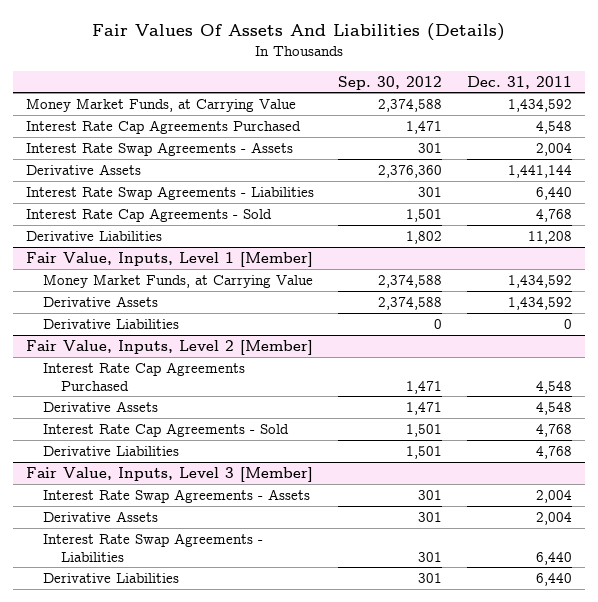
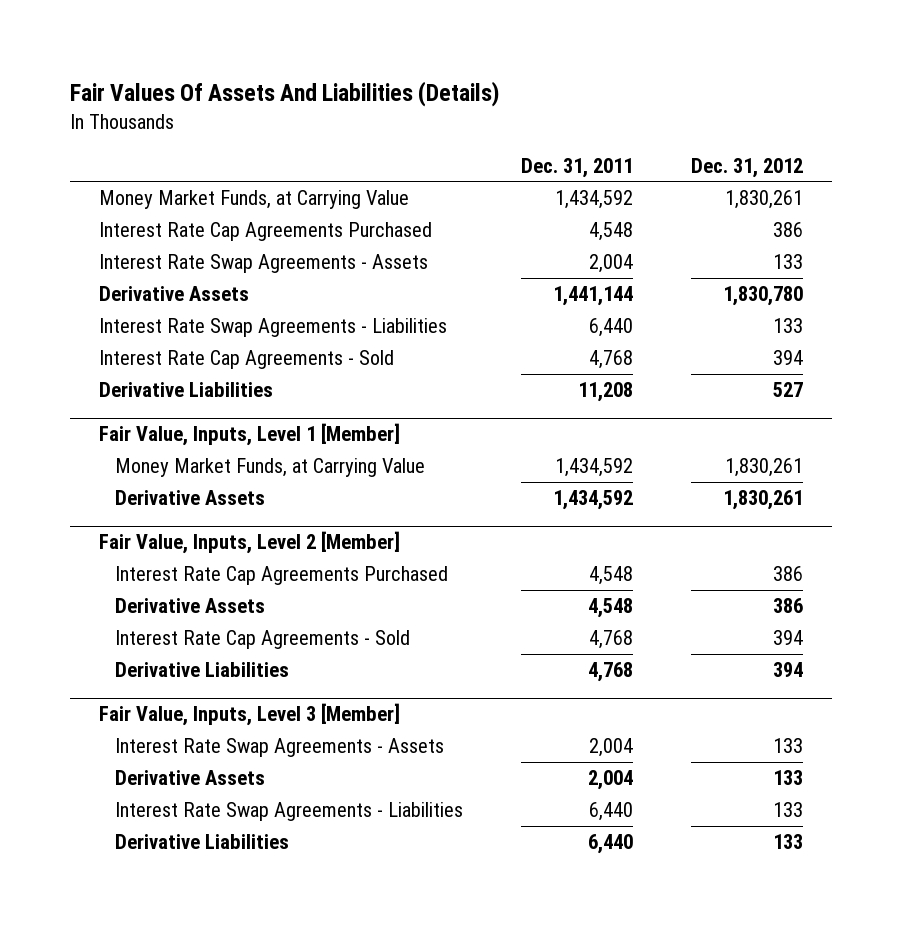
- | Sep. 30, 2012 | Dec. 31, 2011
+ | Dec. 31, 2011 | Dec. 31, 2012
@ Fair Value, Inputs, Level 1 [Member]
- Derivative Liabilities | 0 | 0

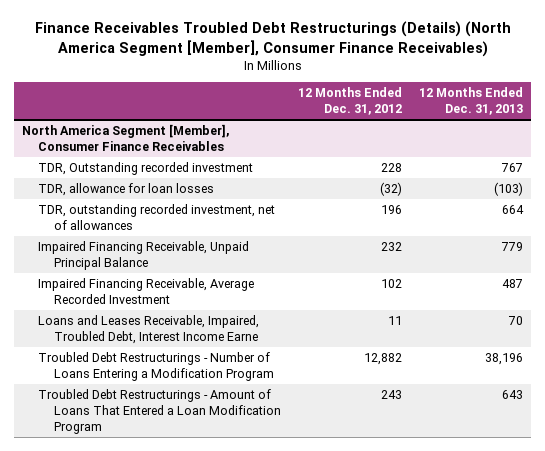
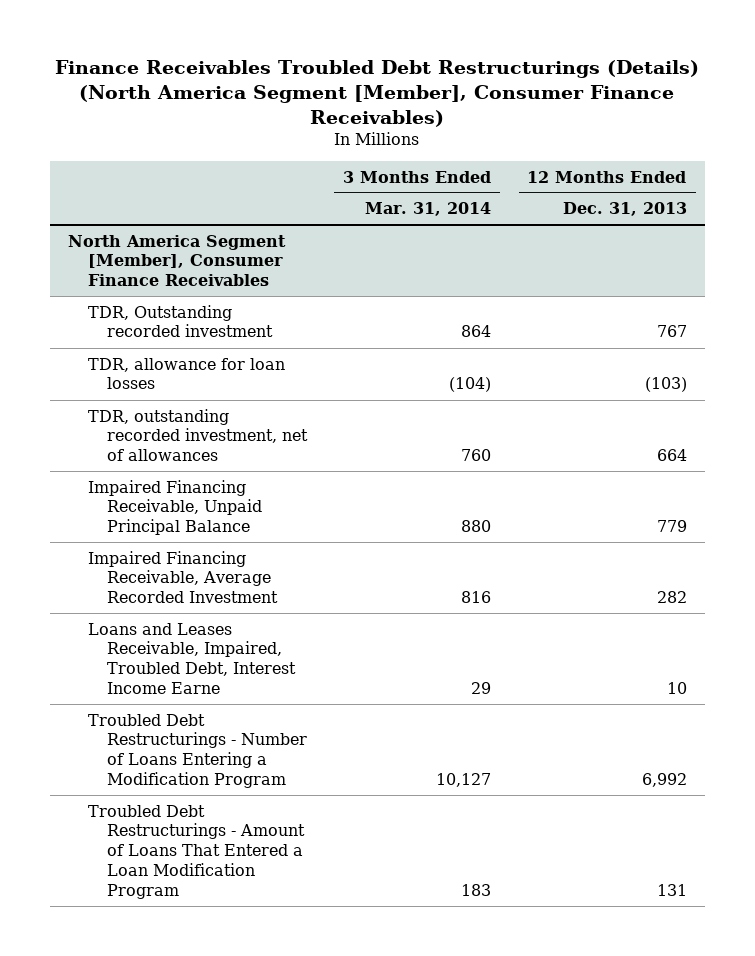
- | 12 Months Ended Dec. 31, 2012 | 12 Months Ended Dec. 31, 2013
+ | 3 Months Ended Mar. 31, 2014 | 12 Months Ended Dec. 31, 2013
@ North America Segment [Member], Consumer Finance Receivables
- Impaired Financing Receivable, Average Recorded Investment | 102 | 487
- Loans and Leases Receivable, Impaired, Troubled Debt, Interest Income Earne | 11 | 70
- Troubled Debt Restructurings - Number of Loans Entering a Modification Program | 12,882 | 38,196
- Troubled Debt Restructurings - Amount of Loans That Entered a Loan Modification Program | 243 | 643
+ Impaired Financing Receivable, Average Recorded Investment | 816 | 282
+ Loans and Leases Receivable, Impaired, Troubled Debt, Interest Income Earne | 29 | 10
+ Troubled Debt Restructurings - Number of Loans Entering a Modification Program | 10,127 | 6,992
+ Troubled Debt Restructurings - Amount of Loans That Entered a Loan Modification Program | 183 | 131

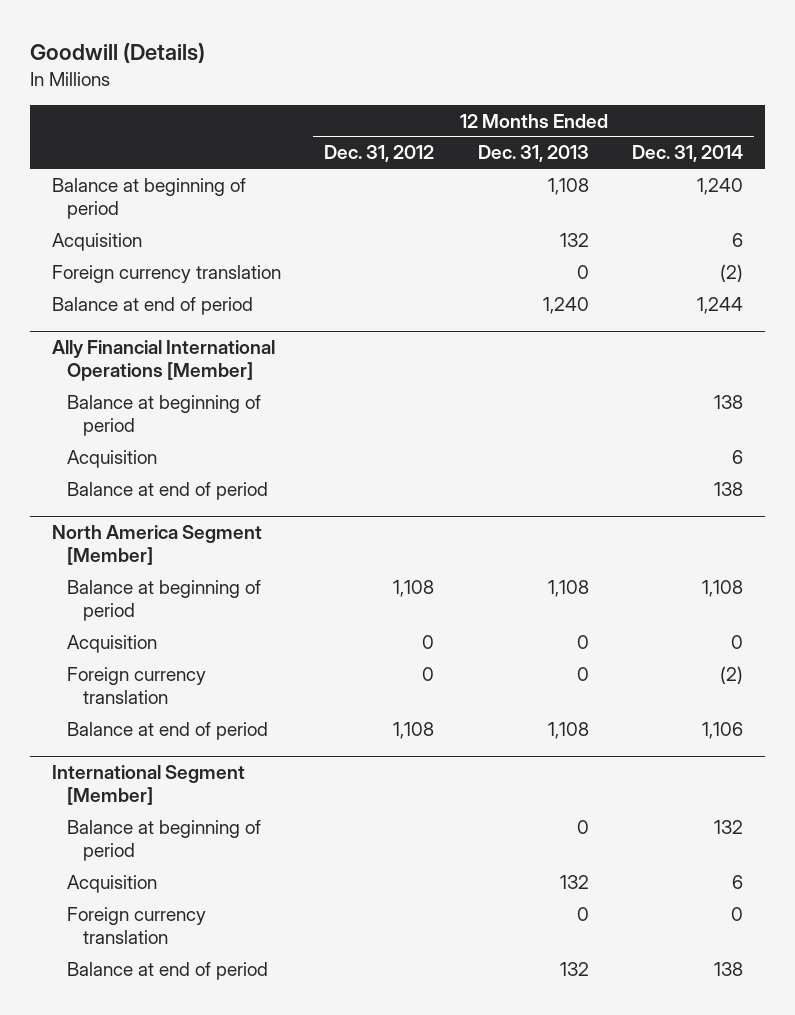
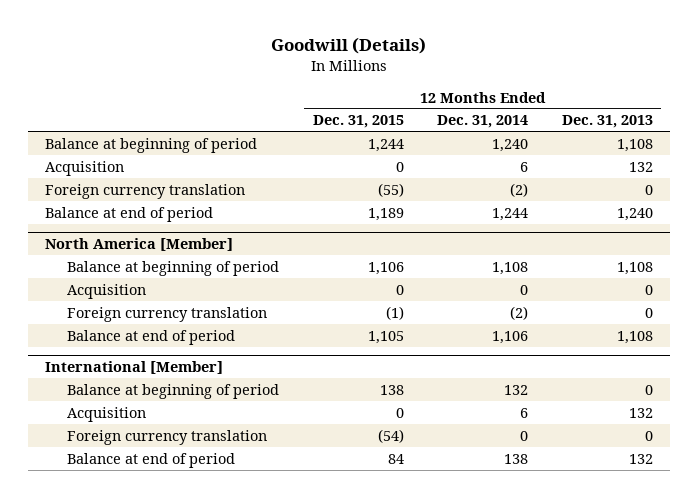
- | 12 Months Ended Dec. 31, 2012 | 12 Months Ended Dec. 31, 2013 | 12 Months Ended Dec. 31, 2014
+ | 12 Months Ended Dec. 31, 2015 | 12 Months Ended Dec. 31, 2014 | 12 Months Ended Dec. 31, 2013
- Ally Financial International Operations [Member]
- Balance at beginning of period | | | 138
- Acquisition | | | 6
- Balance at end of period | | | 138
- North America Segment [Member]
+ North America [Member]
- International Segment [Member]
+ International [Member]

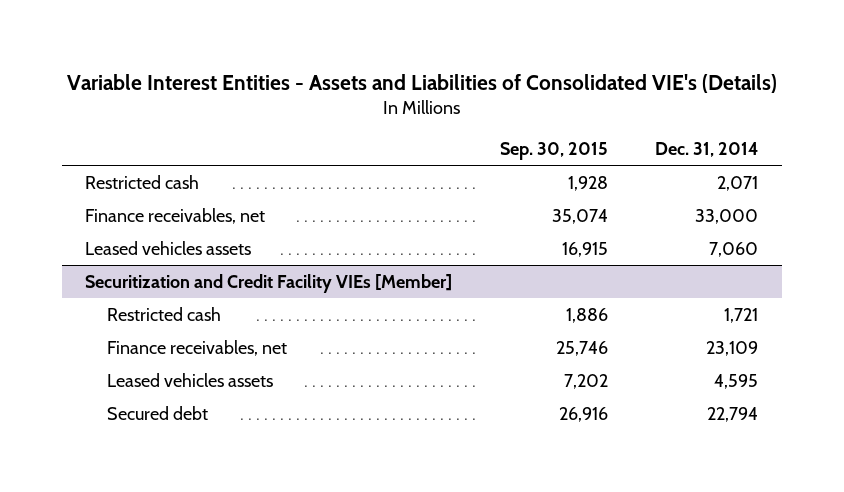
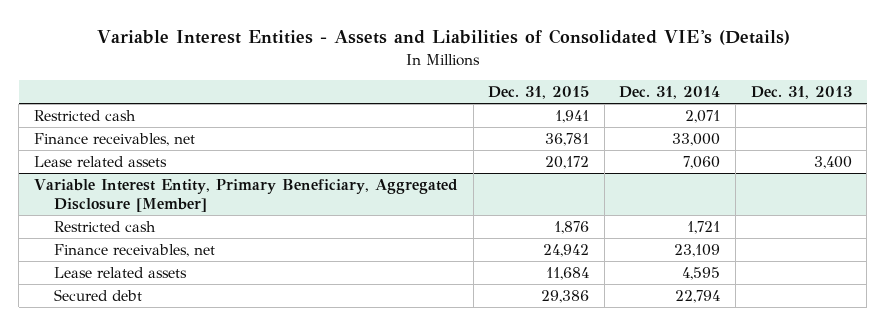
- | Sep. 30, 2015 | Dec. 31, 2014
+ | Dec. 31, 2015 | Dec. 31, 2014 | Dec. 31, 2013
- Leased vehicles assets | 16,915 | 7,060
- Securitization and Credit Facility VIEs [Member]
+ Lease related assets | 20,172 | 7,060 | 3,400
+ Variable Interest Entity, Primary Beneficiary, Aggregated Disclosure [Member]
- Leased vehicles assets | 7,202 | 4,595
+ Lease related assets | 11,684 | 4,595 |

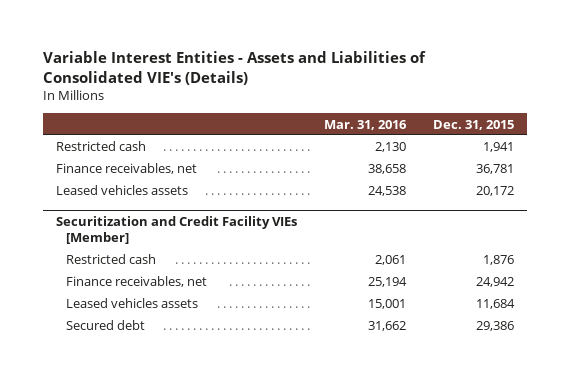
- | Dec. 31, 2015 | Dec. 31, 2014 | Dec. 31, 2013
+ | Mar. 31, 2016 | Dec. 31, 2015
- Lease related assets | 20,172 | 7,060 | 3,400
- Variable Interest Entity, Primary Beneficiary, Aggregated Disclosure [Member]
+ Leased vehicles assets | 24,538 | 20,172
+ Securitization and Credit Facility VIEs [Member]
- Lease related assets | 11,684 | 4,595 |
+ Leased vehicles assets | 15,001 | 11,684

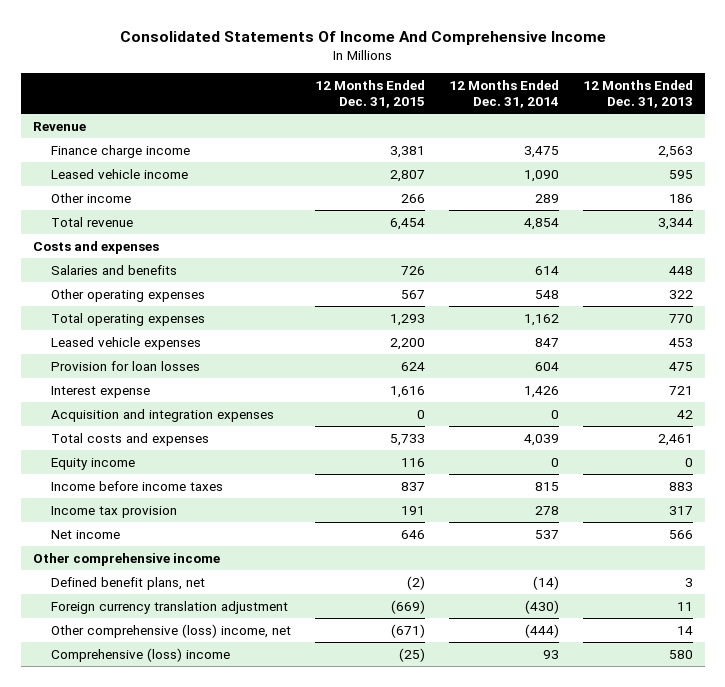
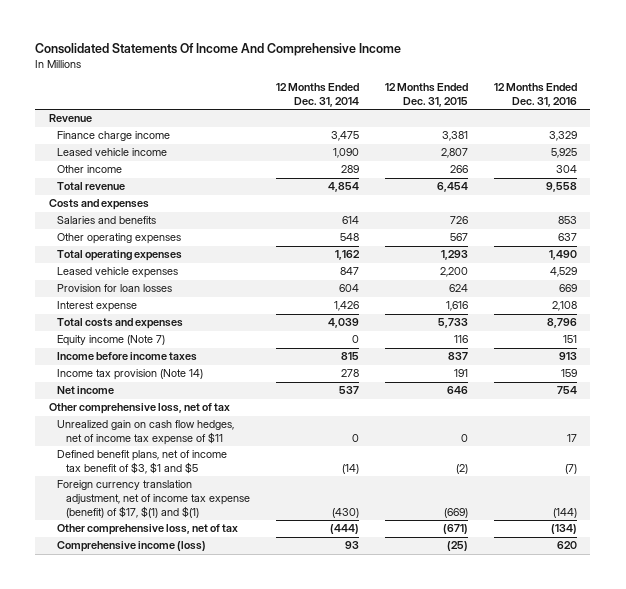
- | 12 Months Ended Dec. 31, 2015 | 12 Months Ended Dec. 31, 2014 | 12 Months Ended Dec. 31, 2013
+ | 12 Months Ended Dec. 31, 2014 | 12 Months Ended Dec. 31, 2015 | 12 Months Ended Dec. 31, 2016
- Acquisition and integration expenses | 0 | 0 | 42
- Equity income | 116 | 0 | 0
+ Equity income (Note 7) | 0 | 116 | 151
- Income tax provision | 191 | 278 | 317
+ Income tax provision (Note 14) | 278 | 191 | 159
- Other comprehensive income
- Defined benefit plans, net | (2) | (14) | 3
- Foreign currency translation adjustment | (669) | (430) | 11
- Other comprehensive (loss) income, net | (671) | (444) | 14
- Comprehensive (loss) income | (25) | 93 | 580
+ Other comprehensive loss, net of tax
+ Unrealized gain on cash flow hedges, net of income tax expense of $11 | 0 | 0 | 17
+ Defined benefit plans, net of income tax benefit of $3, $1 and $5 | (14) | (2) | (7)
+ Foreign currency translation adjustment, net of income tax expense (benefit) of $17, $(1) and $(1) | (430) | (669) | (144)
+ Other comprehensive loss, net of tax | (444) | (671) | (134)
+ Comprehensive income (loss) | 93 | (25) | 620

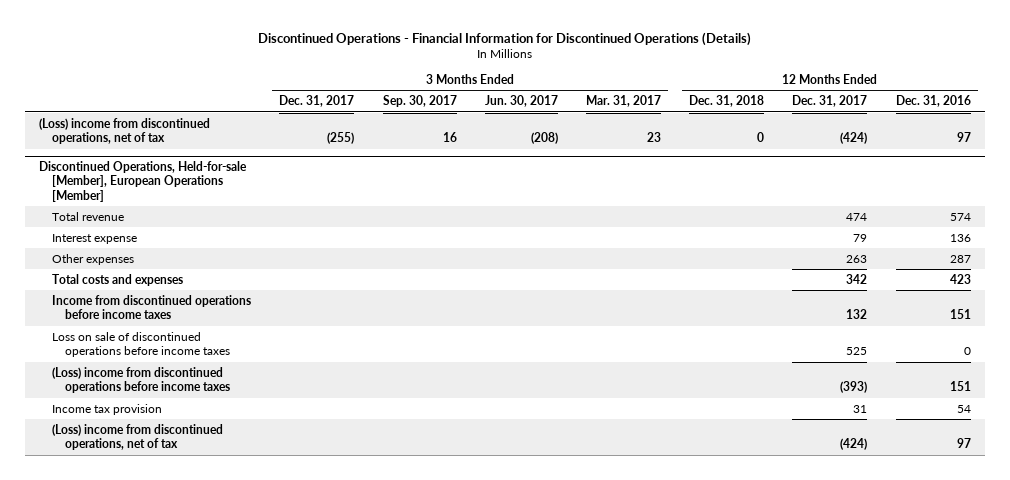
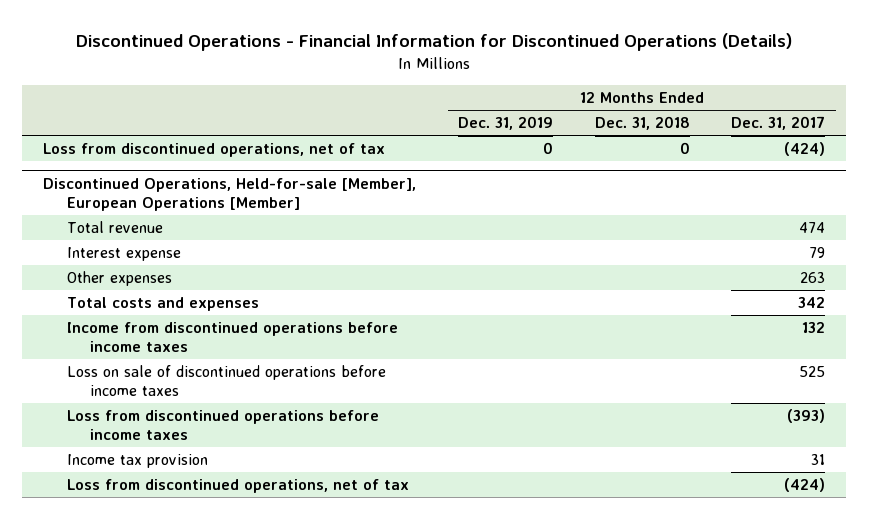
- | 3 Months Ended Dec. 31, 2017 | 3 Months Ended Sep. 30, 2017 | 3 Months Ended Jun. 30, 2017 | 3 Months Ended Mar. 31, 2017 | 12 Months Ended Dec. 31, 2018 | 12 Months Ended Dec. 31, 2017 | 12 Months Ended Dec. 31, 2016
+ | 12 Months Ended Dec. 31, 2019 | 12 Months Ended Dec. 31, 2018 | 12 Months Ended Dec. 31, 2017
- (Loss) income from discontinued operations, net of tax | (255) | 16 | (208) | 23 | 0 | (424) | 97
+ Loss from discontinued operations, net of tax | 0 | 0 | (424)
@ Discontinued Operations, Held-for-sale [Member], European Operations [Member]
- (Loss) income from discontinued operations before income taxes | | | | | | (393) | 151
+ Loss from discontinued operations before income taxes | | | (393)
- (Loss) income from discontinued operations, net of tax | | | | | | (424) | 97
+ Loss from discontinued operations, net of tax | | | (424)

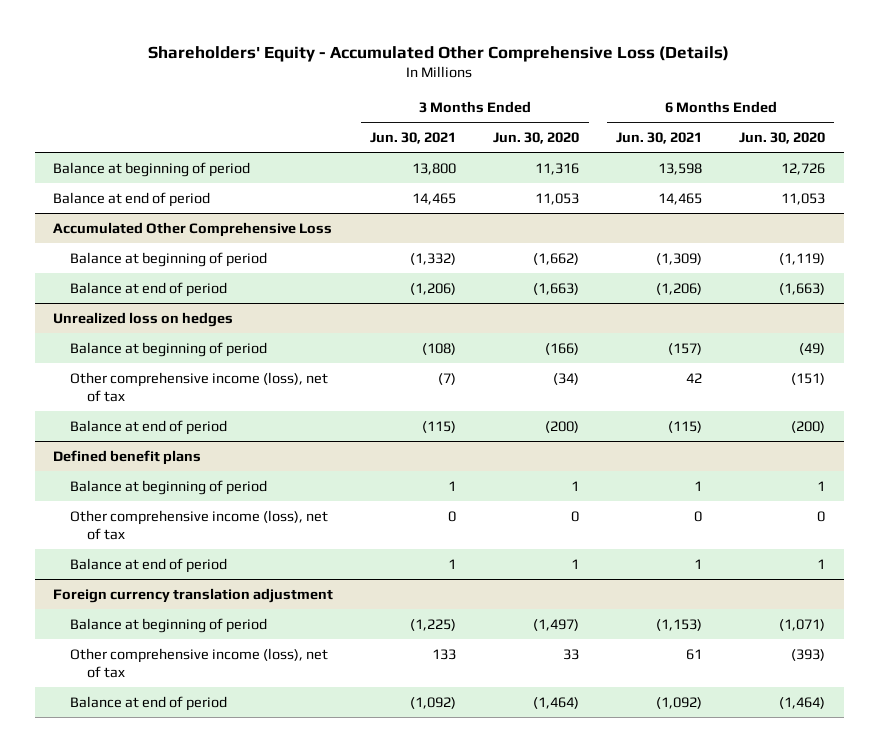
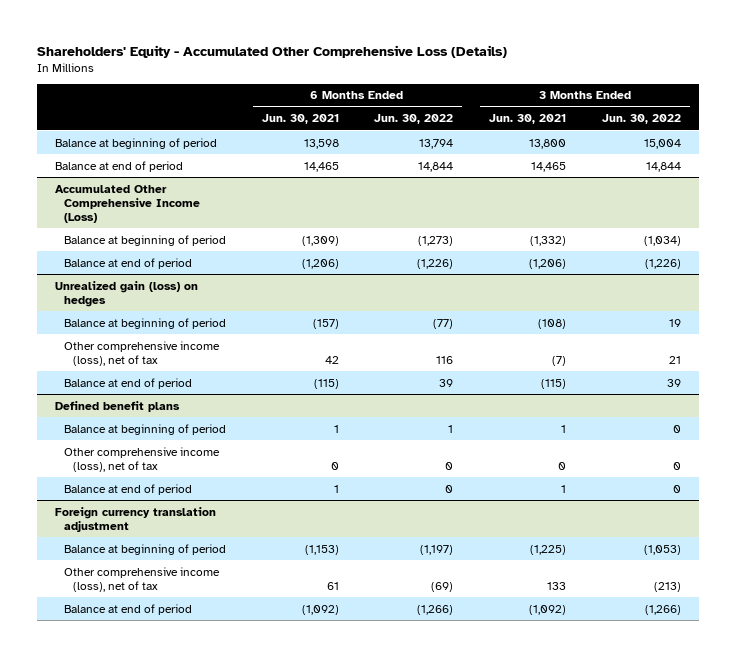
- | 3 Months Ended Jun. 30, 2021 | 3 Months Ended Jun. 30, 2020 | 6 Months Ended Jun. 30, 2021 | 6 Months Ended Jun. 30, 2020
+ | 6 Months Ended Jun. 30, 2021 | 6 Months Ended Jun. 30, 2022 | 3 Months Ended Jun. 30, 2021 | 3 Months Ended Jun. 30, 2022
- Accumulated Other Comprehensive Loss
+ Accumulated Other Comprehensive Income (Loss)
- Unrealized loss on hedges
+ Unrealized gain (loss) on hedges

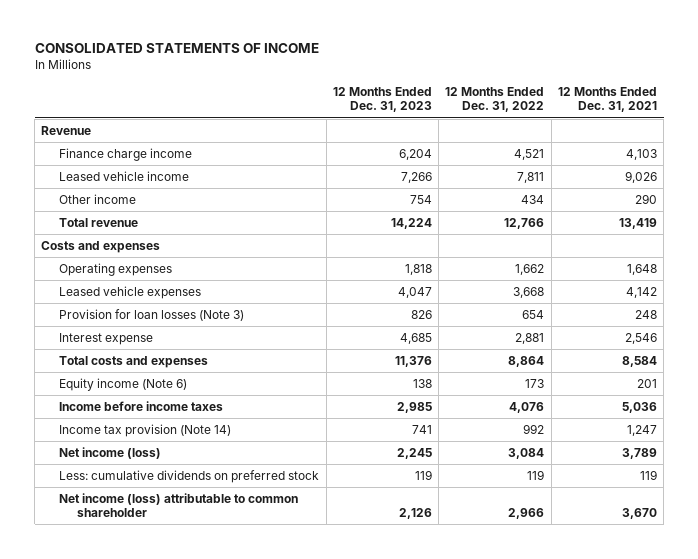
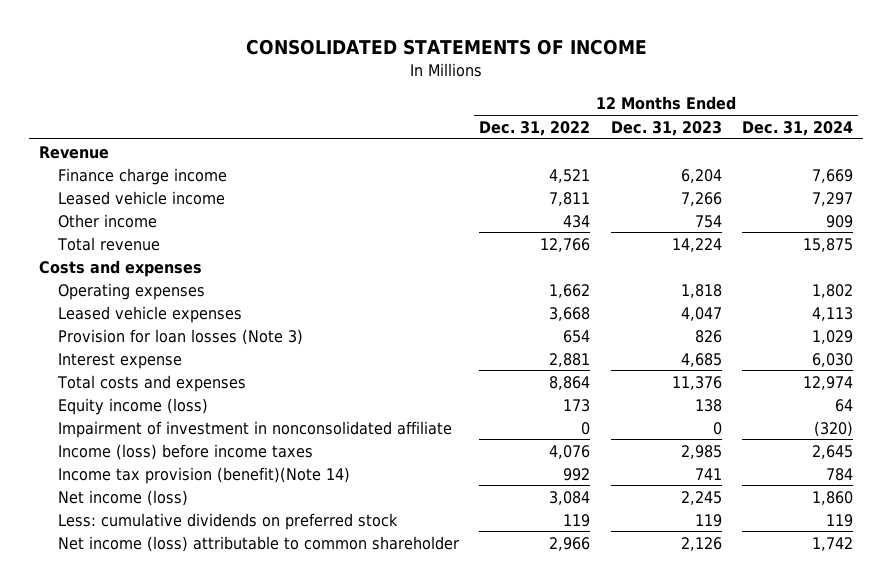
- | 12 Months Ended Dec. 31, 2023 | 12 Months Ended Dec. 31, 2022 | 12 Months Ended Dec. 31, 2021
+ | 12 Months Ended Dec. 31, 2022 | 12 Months Ended Dec. 31, 2023 | 12 Months Ended Dec. 31, 2024
- Equity income (Note 6) | 138 | 173 | 201
- Income before income taxes | 2,985 | 4,076 | 5,036
- Income tax provision (Note 14) | 741 | 992 | 1,247
+ Equity income (loss) | 173 | 138 | 64
+ Impairment of investment in nonconsolidated affiliate | 0 | 0 | (320)
+ Income (loss) before income taxes | 4,076 | 2,985 | 2,645
+ Income tax provision (benefit)(Note 14) | 992 | 741 | 784

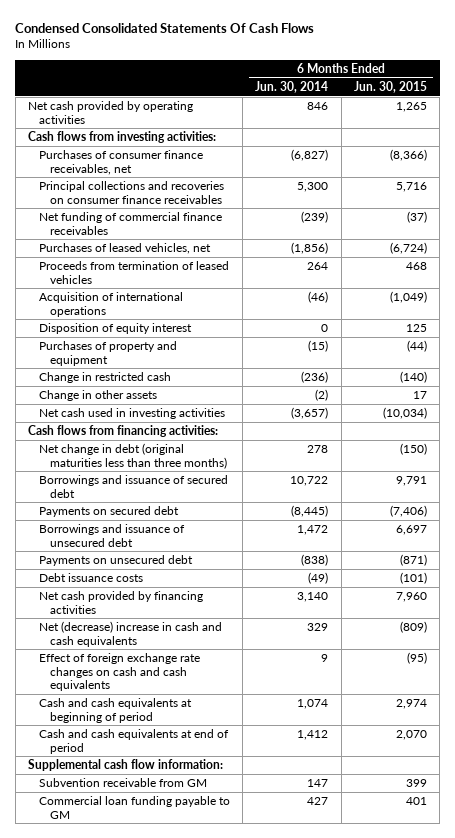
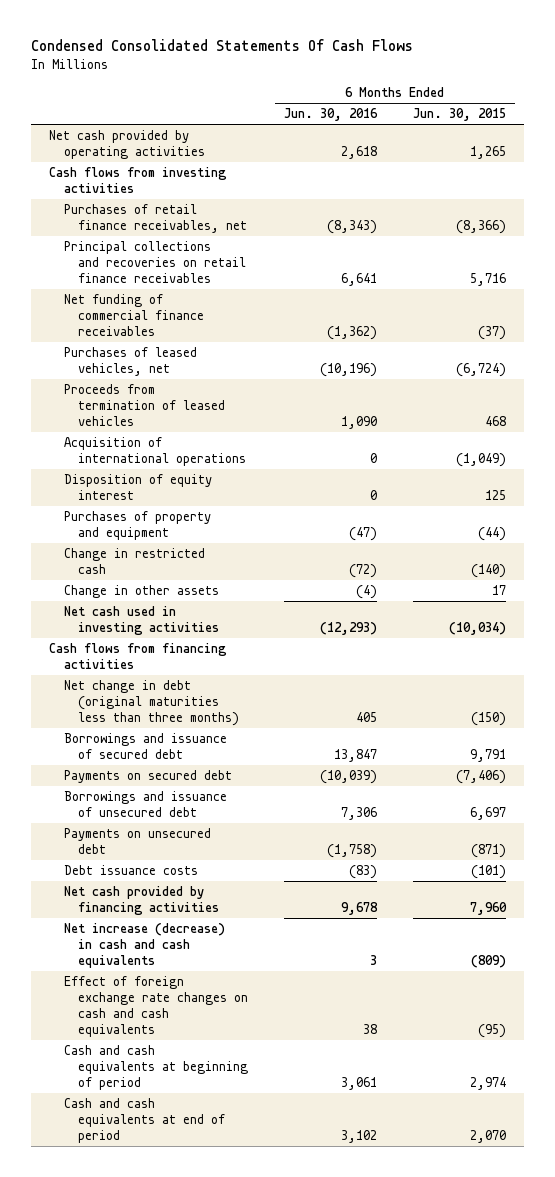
- | 6 Months Ended Jun. 30, 2014 | 6 Months Ended Jun. 30, 2015
+ | 6 Months Ended Jun. 30, 2016 | 6 Months Ended Jun. 30, 2015
- Cash flows from investing activities:
- Purchases of consumer finance receivables, net | (6,827) | (8,366)
- Principal collections and recoveries on consumer finance receivables | 5,300 | 5,716
+ Cash flows from investing activities
+ Purchases of retail finance receivables, net | (8,343) | (8,366)
+ Principal collections and recoveries on retail finance receivables | 6,641 | 5,716
- Cash flows from financing activities:
+ Cash flows from financing activities
- Net (decrease) increase in cash and cash equivalents | 329 | (809)
+ Net increase (decrease) in cash and cash equivalents | 3 | (809)
- Supplemental cash flow information:
- Subvention receivable from GM | 147 | 399
- Commercial loan funding payable to GM | 427 | 401

